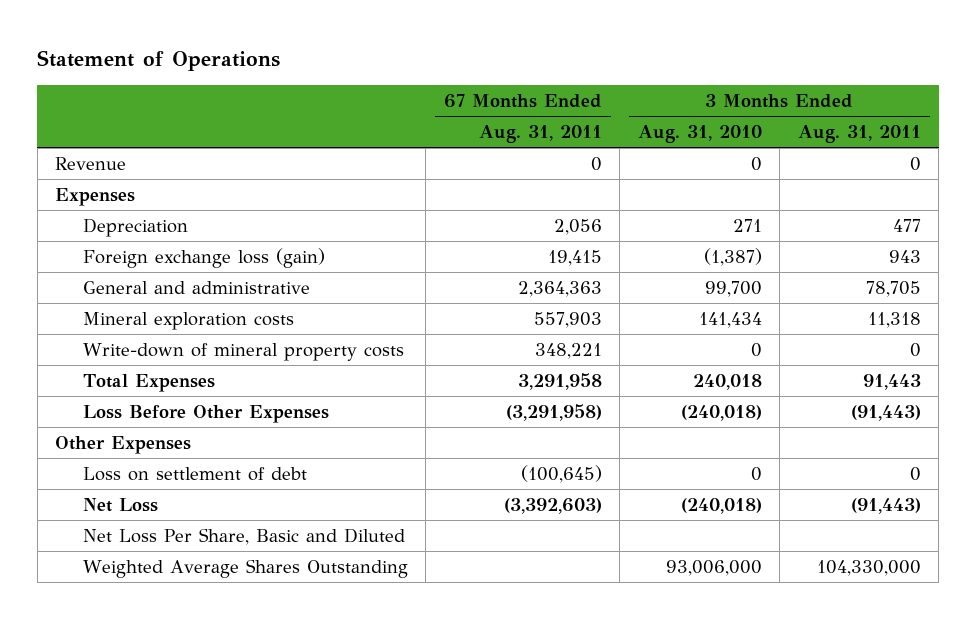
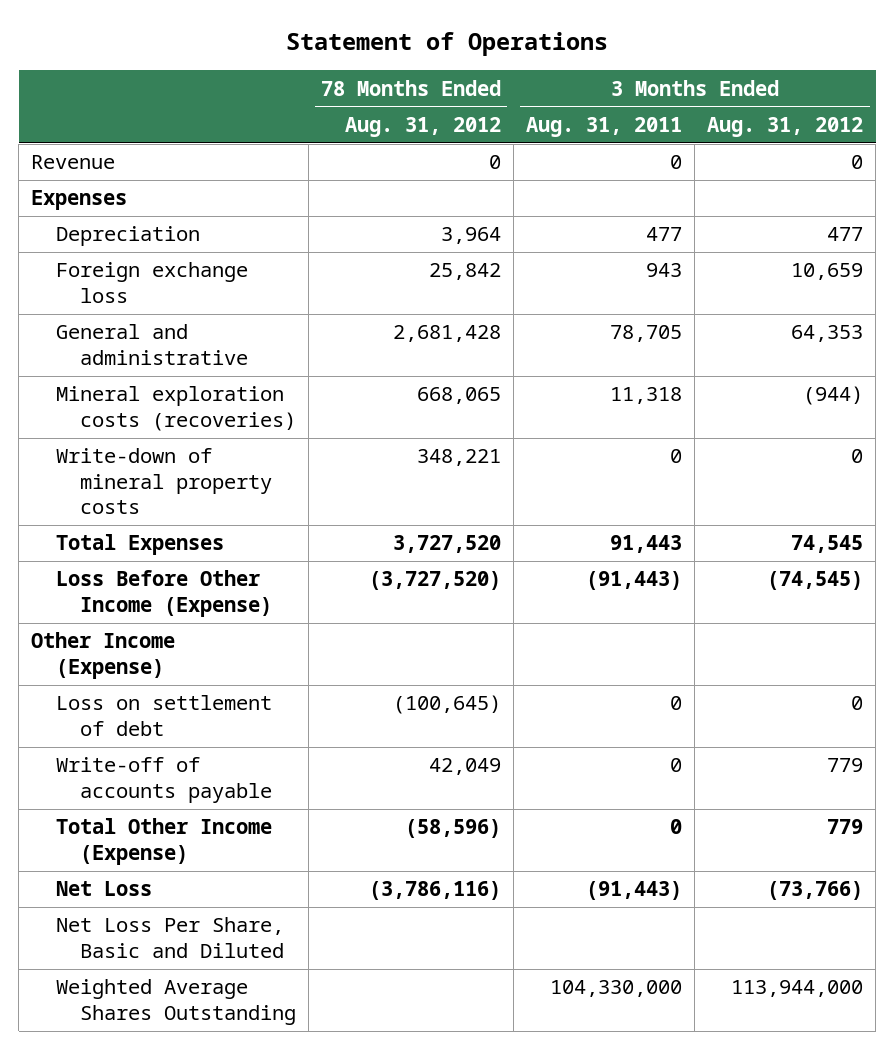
- | 67 Months Ended Aug. 31, 2011 | 3 Months Ended Aug. 31, 2010 | 3 Months Ended Aug. 31, 2011
+ | 78 Months Ended Aug. 31, 2012 | 3 Months Ended Aug. 31, 2011 | 3 Months Ended Aug. 31, 2012
- Foreign exchange loss (gain) | 19,415 | (1,387) | 943
+ Foreign exchange loss | 25,842 | 943 | 10,659
- Mineral exploration costs | 557,903 | 141,434 | 11,318
+ Mineral exploration costs (recoveries) | 668,065 | 11,318 | (944)
- Loss Before Other Expenses | (3,291,958) | (240,018) | (91,443)
- Other Expenses
+ Loss Before Other Income (Expense) | (3,727,520) | (91,443) | (74,545)
+ Other Income (Expense)
+ Write-off of accounts payable | 42,049 | 0 | 779
+ Total Other Income (Expense) | (58,596) | 0 | 779

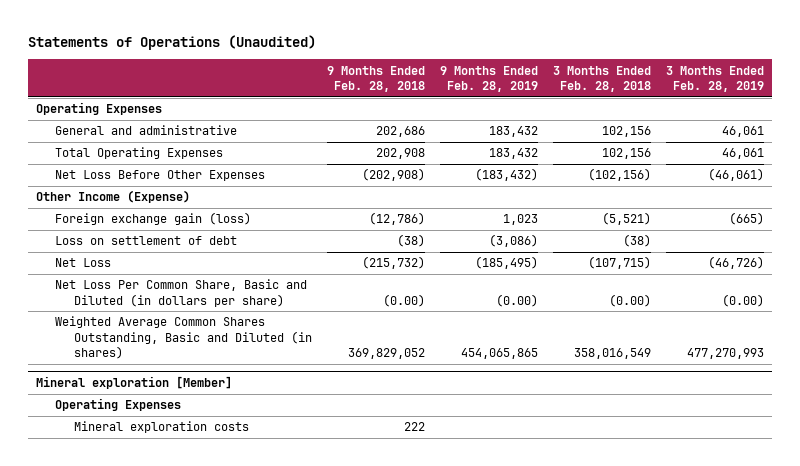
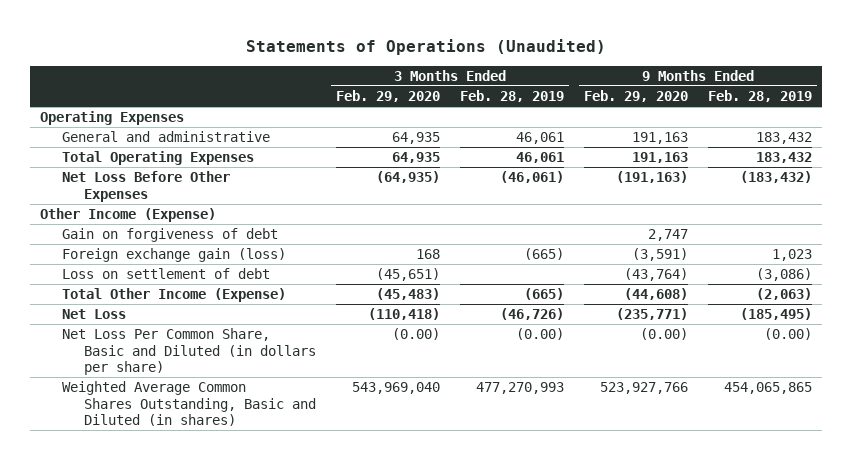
- | 9 Months Ended Feb. 28, 2018 | 9 Months Ended Feb. 28, 2019 | 3 Months Ended Feb. 28, 2018 | 3 Months Ended Feb. 28, 2019
+ | 3 Months Ended Feb. 29, 2020 | 3 Months Ended Feb. 28, 2019 | 9 Months Ended Feb. 29, 2020 | 9 Months Ended Feb. 28, 2019
+ Gain on forgiveness of debt | | | 2,747 |
+ Total Other Income (Expense) | (45,483) | (665) | (44,608) | (2,063)
- Mineral exploration [Member]
- Operating Expenses
- Mineral exploration costs | 222 | | |

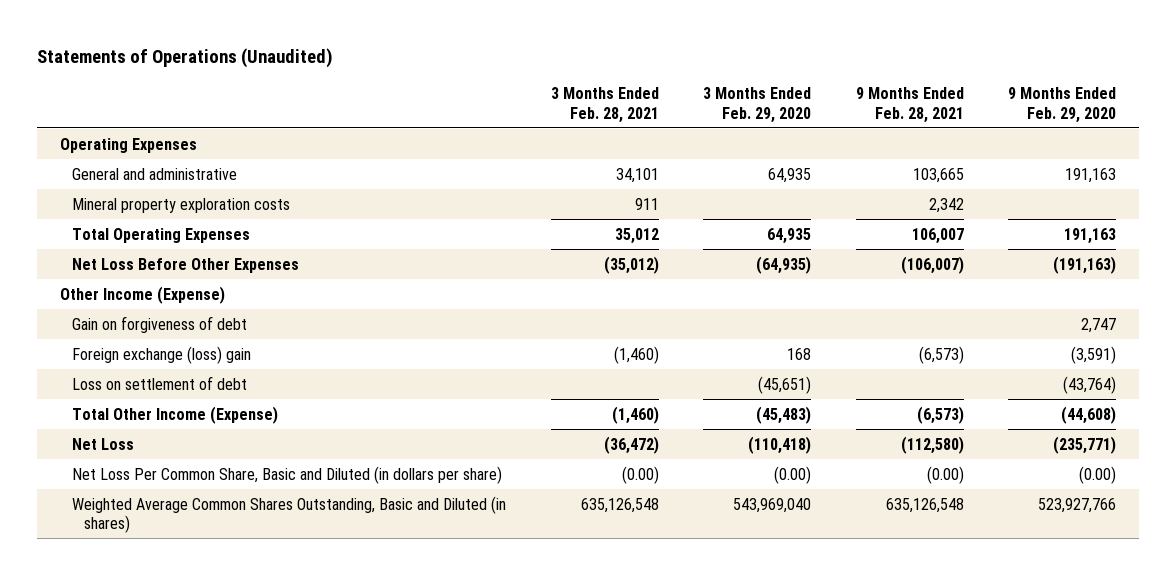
- | 3 Months Ended Feb. 29, 2020 | 3 Months Ended Feb. 28, 2019 | 9 Months Ended Feb. 29, 2020 | 9 Months Ended Feb. 28, 2019
+ | 3 Months Ended Feb. 28, 2021 | 3 Months Ended Feb. 29, 2020 | 9 Months Ended Feb. 28, 2021 | 9 Months Ended Feb. 29, 2020
+ Mineral property exploration costs | 911 | | 2,342 |
- Foreign exchange gain (loss) | 168 | (665) | (3,591) | 1,023
+ Foreign exchange (loss) gain | (1,460) | 168 | (6,573) | (3,591)

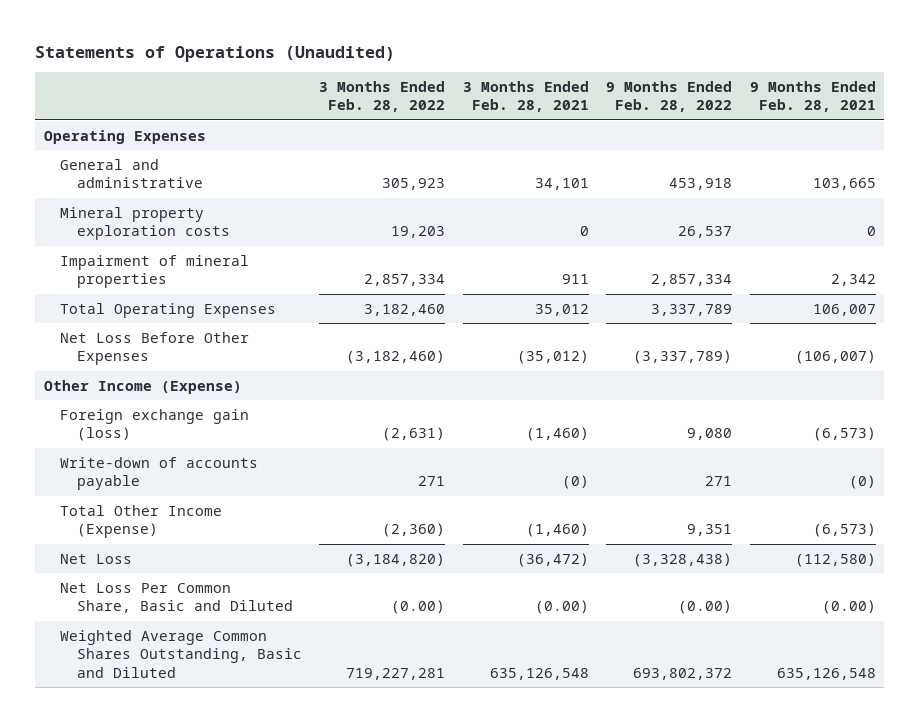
- | 3 Months Ended Feb. 28, 2021 | 3 Months Ended Feb. 29, 2020 | 9 Months Ended Feb. 28, 2021 | 9 Months Ended Feb. 29, 2020
+ | 3 Months Ended Feb. 28, 2022 | 3 Months Ended Feb. 28, 2021 | 9 Months Ended Feb. 28, 2022 | 9 Months Ended Feb. 28, 2021
- Mineral property exploration costs | 911 | | 2,342 |
+ Mineral property exploration costs | 19,203 | 0 | 26,537 | 0
+ Impairment of mineral properties | 2,857,334 | 911 | 2,857,334 | 2,342
- Gain on forgiveness of debt | | | | 2,747
- Foreign exchange (loss) gain | (1,460) | 168 | (6,573) | (3,591)
- Loss on settlement of debt | | (45,651) | | (43,764)
+ Foreign exchange gain (loss) | (2,631) | (1,460) | 9,080 | (6,573)
+ Write-down of accounts payable | 271 | (0) | 271 | (0)
- Net Loss Per Common Share, Basic and Diluted (in dollars per share) | (0.00) | (0.00) | (0.00) | (0.00)
- Weighted Average Common Shares Outstanding, Basic and Diluted (in shares) | 635,126,548 | 543,969,040 | 635,126,548 | 523,927,766
+ Net Loss Per Common Share, Basic and Diluted | (0.00) | (0.00) | (0.00) | (0.00)
+ Weighted Average Common Shares Outstanding, Basic and Diluted | 719,227,281 | 635,126,548 | 693,802,372 | 635,126,548

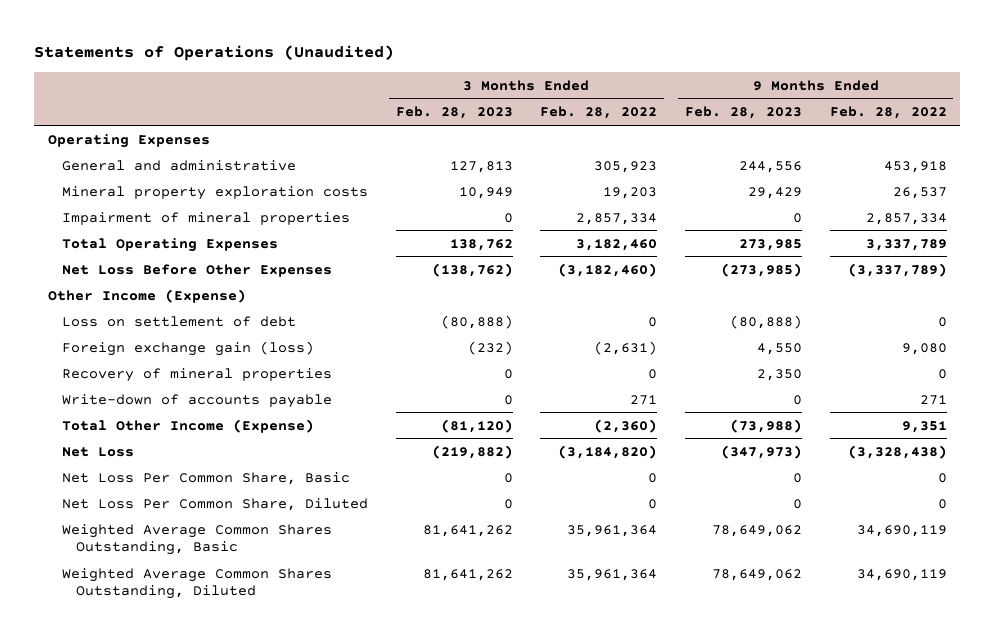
- | 3 Months Ended Feb. 28, 2022 | 3 Months Ended Feb. 28, 2021 | 9 Months Ended Feb. 28, 2022 | 9 Months Ended Feb. 28, 2021
+ | 3 Months Ended Feb. 28, 2023 | 3 Months Ended Feb. 28, 2022 | 9 Months Ended Feb. 28, 2023 | 9 Months Ended Feb. 28, 2022
+ Loss on settlement of debt | (80,888) | 0 | (80,888) | 0
+ Recovery of mineral properties | 0 | 0 | 2,350 | 0
- Net Loss Per Common Share, Basic and Diluted | (0.00) | (0.00) | (0.00) | (0.00)
- Weighted Average Common Shares Outstanding, Basic and Diluted | 719,227,281 | 635,126,548 | 693,802,372 | 635,126,548
+ Net Loss Per Common Share, Basic | 0 | 0 | 0 | 0
+ Net Loss Per Common Share, Diluted | 0 | 0 | 0 | 0
+ Weighted Average Common Shares Outstanding, Basic | 81,641,262 | 35,961,364 | 78,649,062 | 34,690,119
+ Weighted Average Common Shares Outstanding, Diluted | 81,641,262 | 35,961,364 | 78,649,062 | 34,690,119

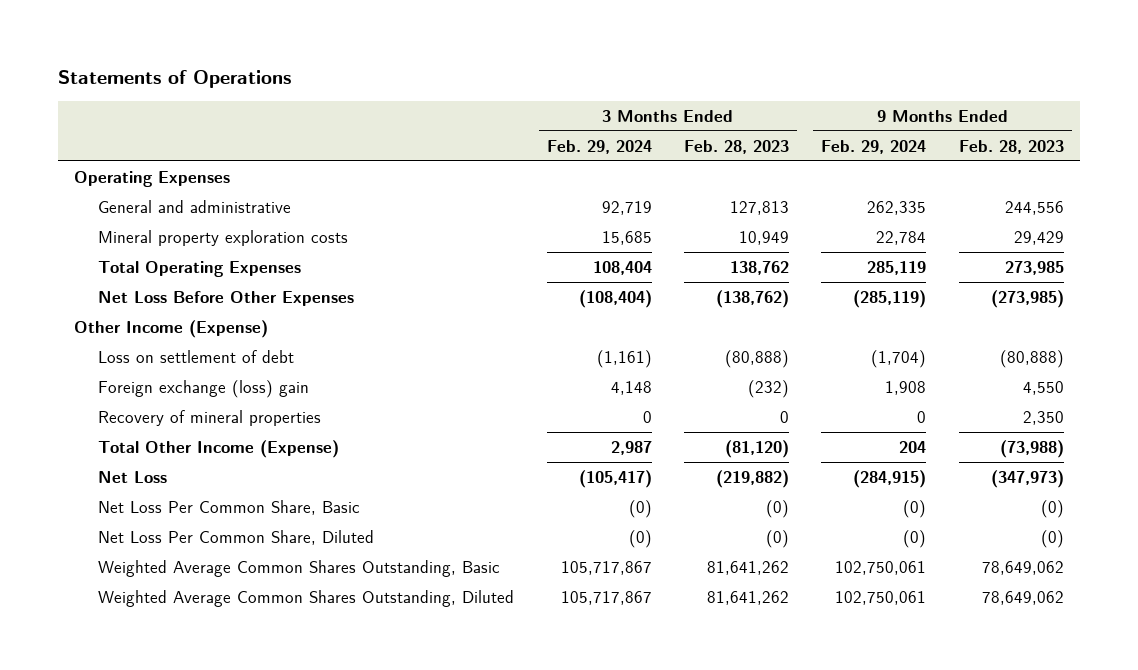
- Statements of Operations (Unaudited)
+ Statements of Operations
- | 3 Months Ended Feb. 28, 2023 | 3 Months Ended Feb. 28, 2022 | 9 Months Ended Feb. 28, 2023 | 9 Months Ended Feb. 28, 2022
+ | 3 Months Ended Feb. 29, 2024 | 3 Months Ended Feb. 28, 2023 | 9 Months Ended Feb. 29, 2024 | 9 Months Ended Feb. 28, 2023
- Impairment of mineral properties | 0 | 2,857,334 | 0 | 2,857,334
- Foreign exchange gain (loss) | (232) | (2,631) | 4,550 | 9,080
+ Foreign exchange (loss) gain | 4,148 | (232) | 1,908 | 4,550
- Write-down of accounts payable | 0 | 271 | 0 | 271
- Net Loss Per Common Share, Basic | 0 | 0 | 0 | 0
- Net Loss Per Common Share, Diluted | 0 | 0 | 0 | 0
+ Net Loss Per Common Share, Basic | (0) | (0) | (0) | (0)
+ Net Loss Per Common Share, Diluted | (0) | (0) | (0) | (0)

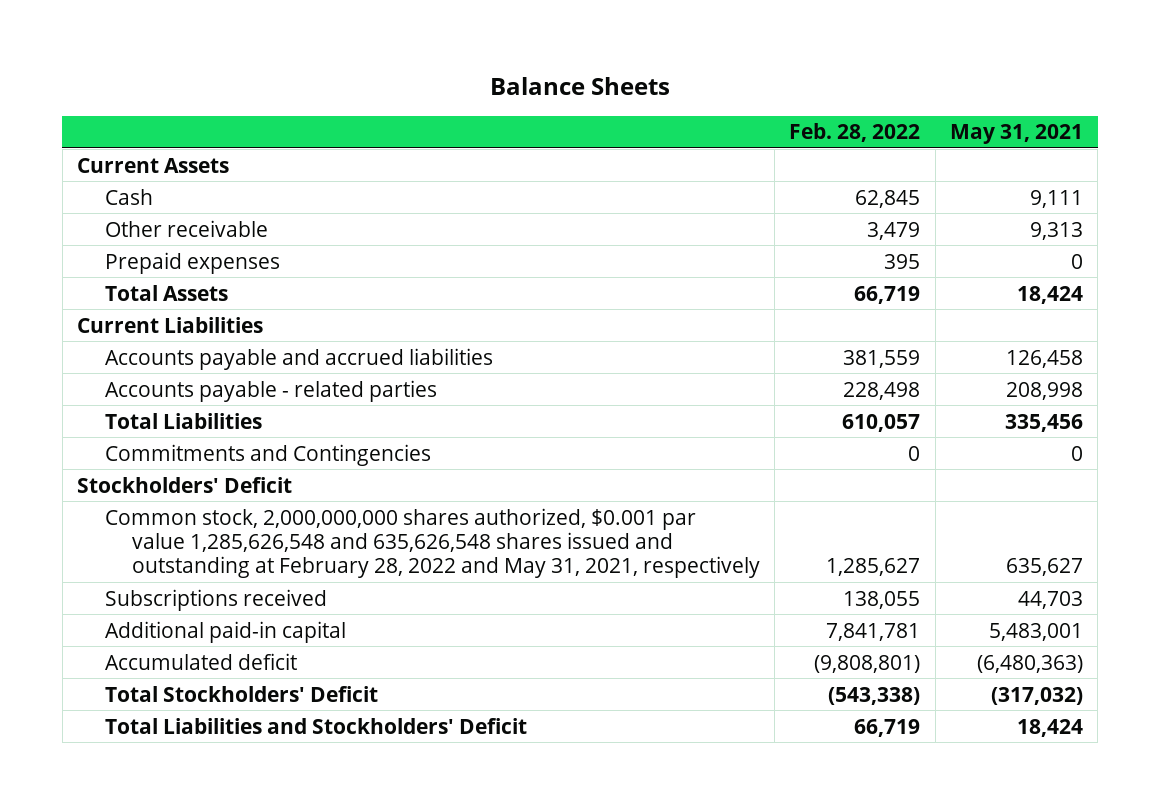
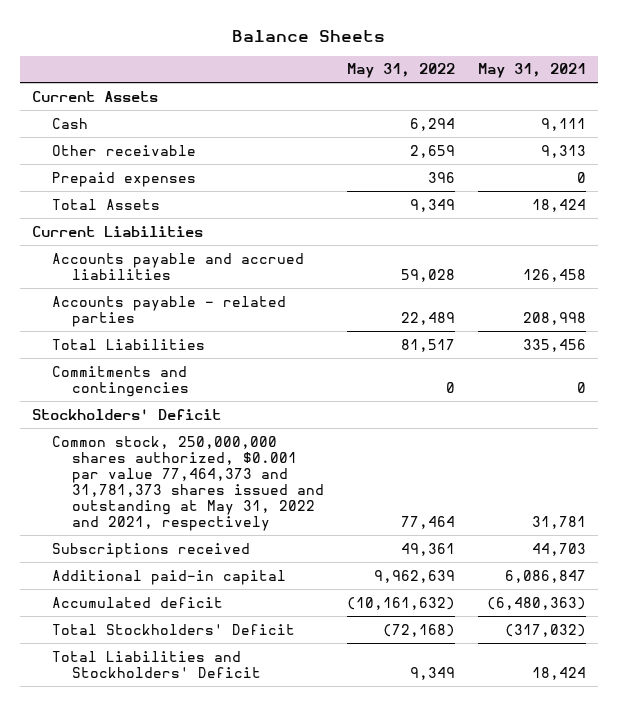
- | Feb. 28, 2022 | May 31, 2021
+ | May 31, 2022 | May 31, 2021
- Commitments and Contingencies | 0 | 0
+ Commitments and contingencies | 0 | 0
- Common stock, 2,000,000,000 shares authorized, $0.001 par value 1,285,626,548 and 635,626,548 shares issued and outstanding at February 28, 2022 and May 31, 2021, respectively | 1,285,627 | 635,627
+ Common stock, 250,000,000 shares authorized, $0.001 par value 77,464,373 and 31,781,373 shares issued and outstanding at May 31, 2022 and 2021, respectively | 77,464 | 31,781
- Additional paid-in capital | 7,841,781 | 5,483,001
+ Additional paid-in capital | 9,962,639 | 6,086,847

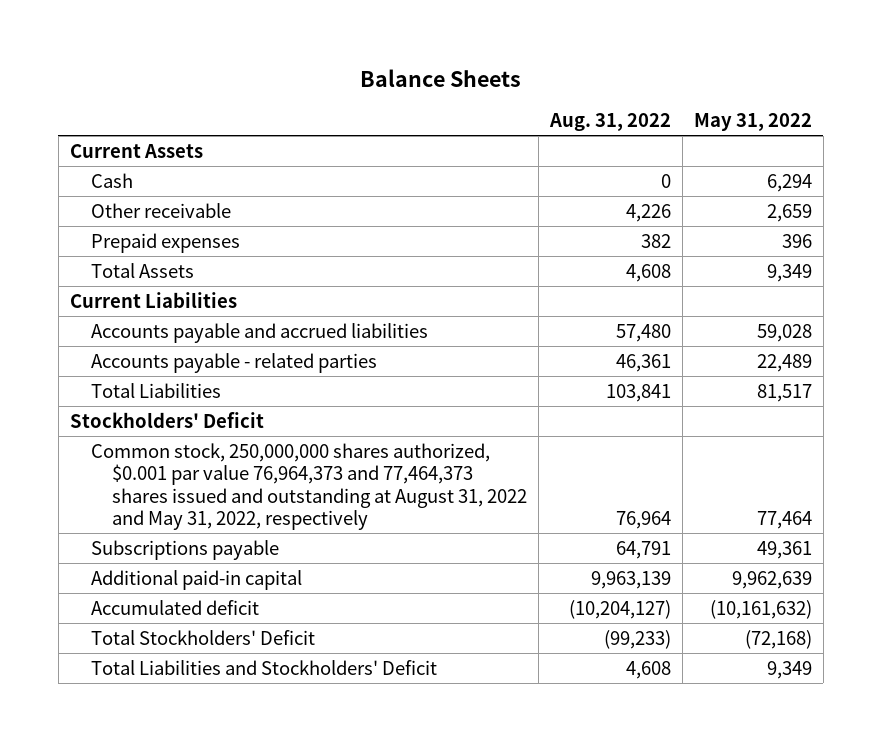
- | May 31, 2022 | May 31, 2021
+ | Aug. 31, 2022 | May 31, 2022
- Commitments and contingencies | 0 | 0
- Common stock, 250,000,000 shares authorized, $0.001 par value 77,464,373 and 31,781,373 shares issued and outstanding at May 31, 2022 and 2021, respectively | 77,464 | 31,781
- Subscriptions received | 49,361 | 44,703
+ Common stock, 250,000,000 shares authorized, $0.001 par value 76,964,373 and 77,464,373 shares issued and outstanding at August 31, 2022 and May 31, 2022, respectively | 76,964 | 77,464
+ Subscriptions payable | 64,791 | 49,361

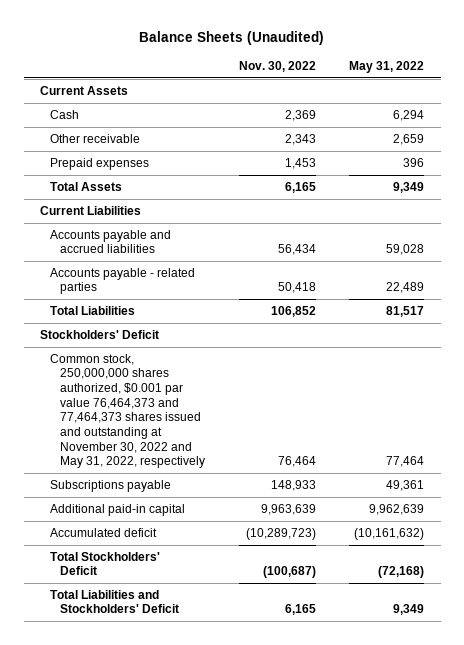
- Balance Sheets
+ Balance Sheets (Unaudited)
- | Aug. 31, 2022 | May 31, 2022
+ | Nov. 30, 2022 | May 31, 2022
- Common stock, 250,000,000 shares authorized, $0.001 par value 76,964,373 and 77,464,373 shares issued and outstanding at August 31, 2022 and May 31, 2022, respectively | 76,964 | 77,464
+ Common stock, 250,000,000 shares authorized, $0.001 par value 76,464,373 and 77,464,373 shares issued and outstanding at November 30, 2022 and May 31, 2022, respectively | 76,464 | 77,464

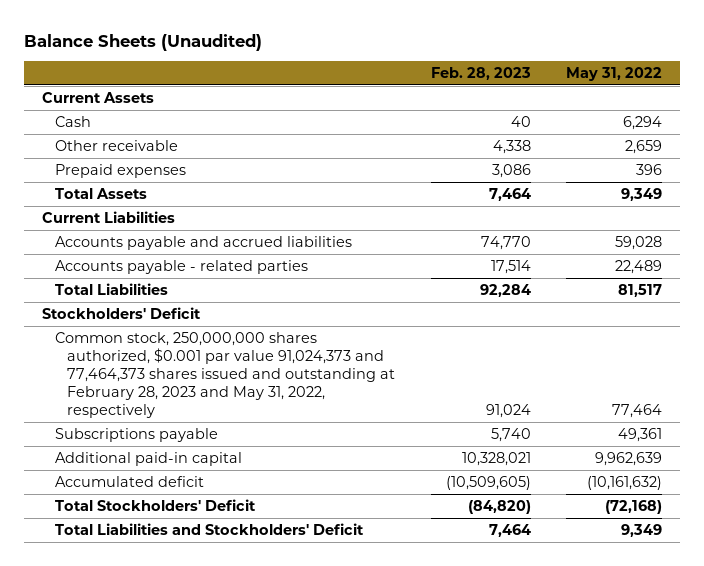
- | Nov. 30, 2022 | May 31, 2022
+ | Feb. 28, 2023 | May 31, 2022
- Common stock, 250,000,000 shares authorized, $0.001 par value 76,464,373 and 77,464,373 shares issued and outstanding at November 30, 2022 and May 31, 2022, respectively | 76,464 | 77,464
+ Common stock, 250,000,000 shares authorized, $0.001 par value 91,024,373 and 77,464,373 shares issued and outstanding at February 28, 2023 and May 31, 2022, respectively | 91,024 | 77,464

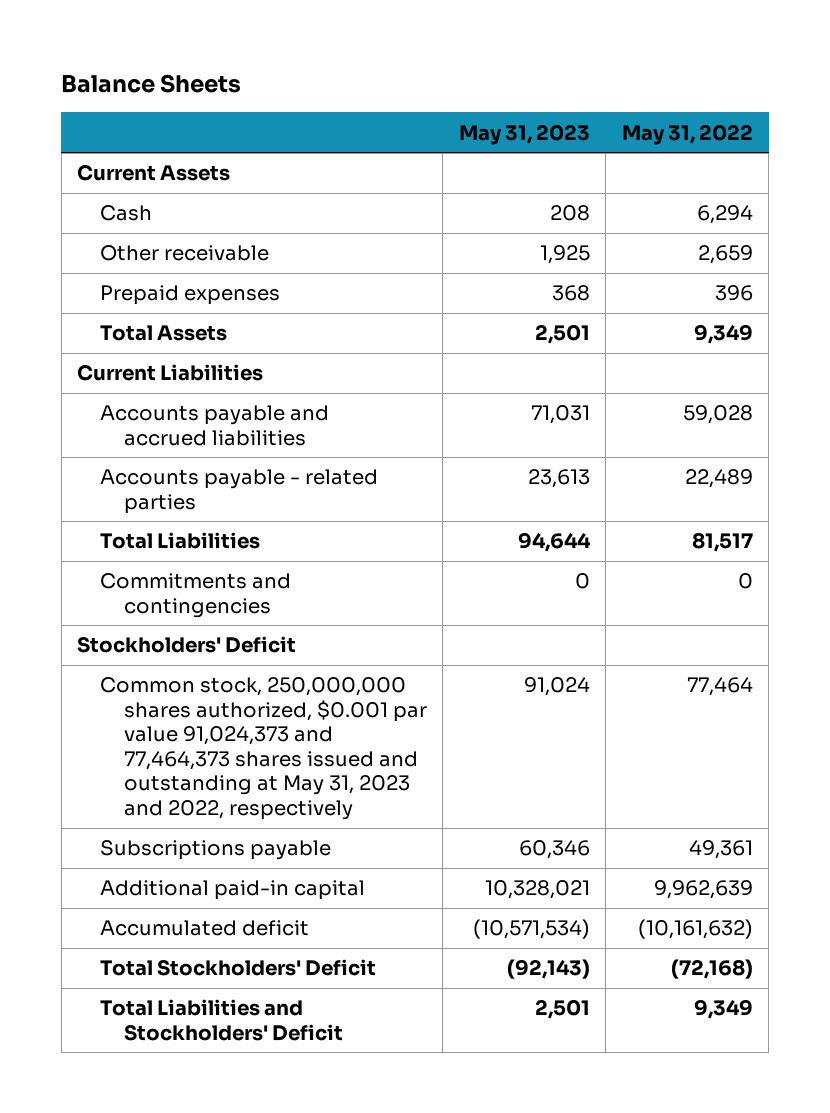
- Balance Sheets (Unaudited)
+ Balance Sheets
- | Feb. 28, 2023 | May 31, 2022
+ | May 31, 2023 | May 31, 2022
+ Commitments and contingencies | 0 | 0
- Common stock, 250,000,000 shares authorized, $0.001 par value 91,024,373 and 77,464,373 shares issued and outstanding at February 28, 2023 and May 31, 2022, respectively | 91,024 | 77,464
+ Common stock, 250,000,000 shares authorized, $0.001 par value 91,024,373 and 77,464,373 shares issued and outstanding at May 31, 2023 and 2022, respectively | 91,024 | 77,464

